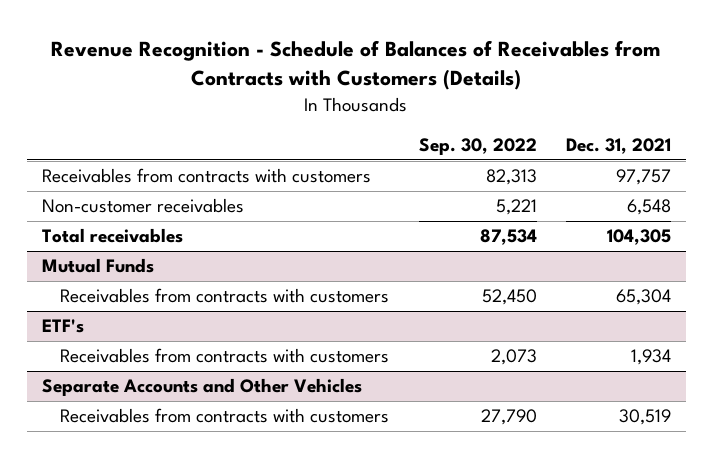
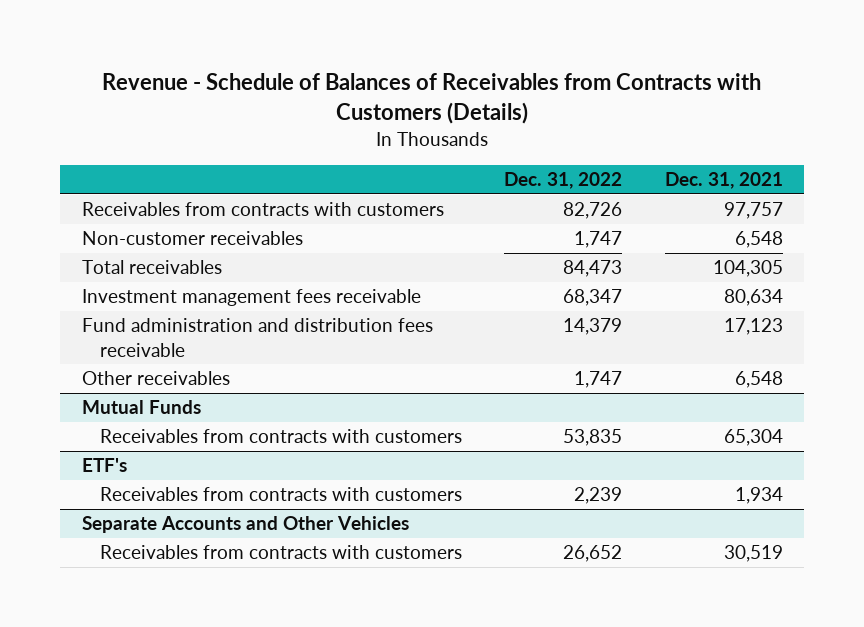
- Revenue Recognition - Schedule of Balances of Receivables from Contracts with Customers (Details)
+ Revenue - Schedule of Balances of Receivables from Contracts with Customers (Details)
- | Sep. 30, 2022 | Dec. 31, 2021
+ | Dec. 31, 2022 | Dec. 31, 2021
+ Investment management fees receivable | 68,347 | 80,634
+ Fund administration and distribution fees receivable | 14,379 | 17,123
+ Other receivables | 1,747 | 6,548

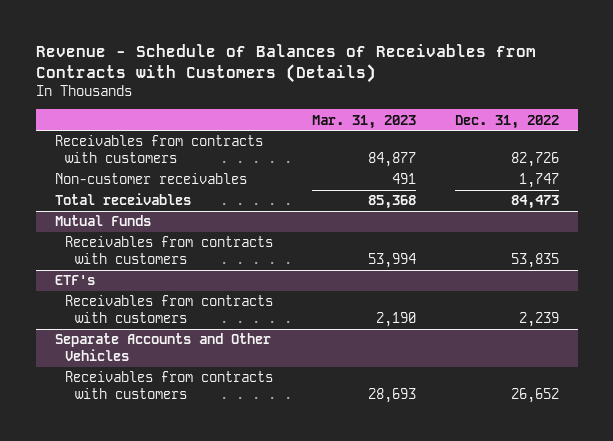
- | Dec. 31, 2022 | Dec. 31, 2021
+ | Mar. 31, 2023 | Dec. 31, 2022
- Investment management fees receivable | 68,347 | 80,634
- Fund administration and distribution fees receivable | 14,379 | 17,123
- Other receivables | 1,747 | 6,548

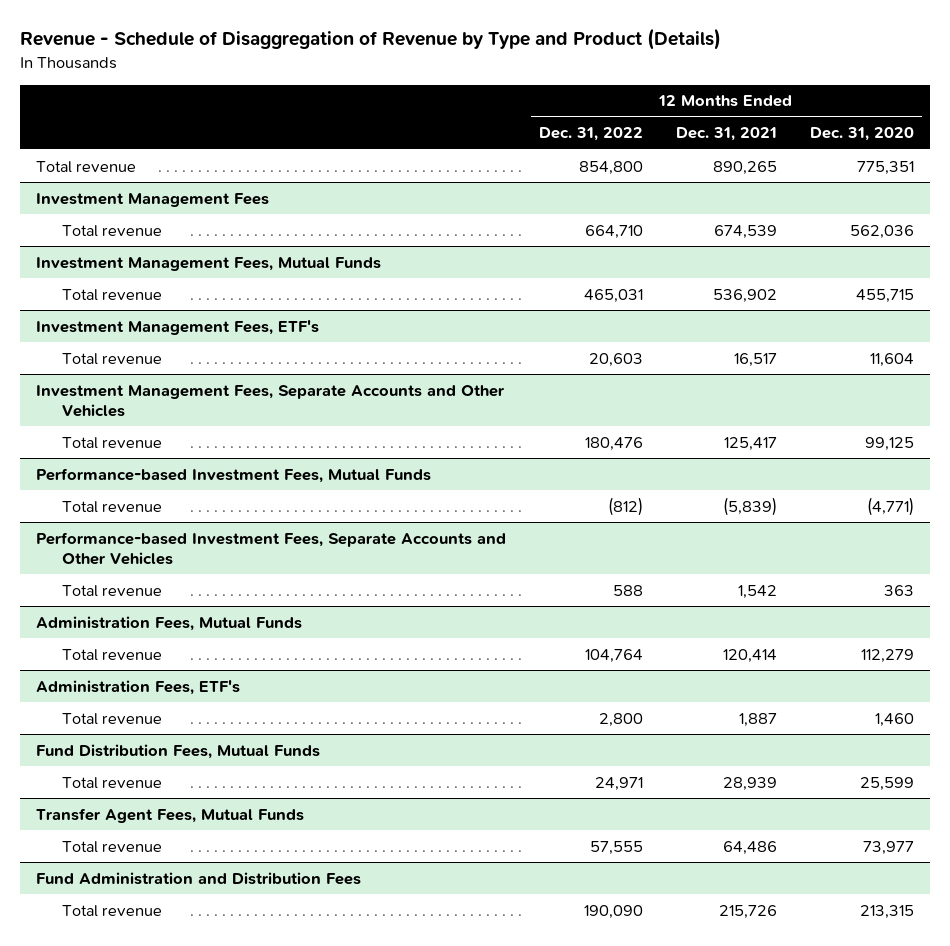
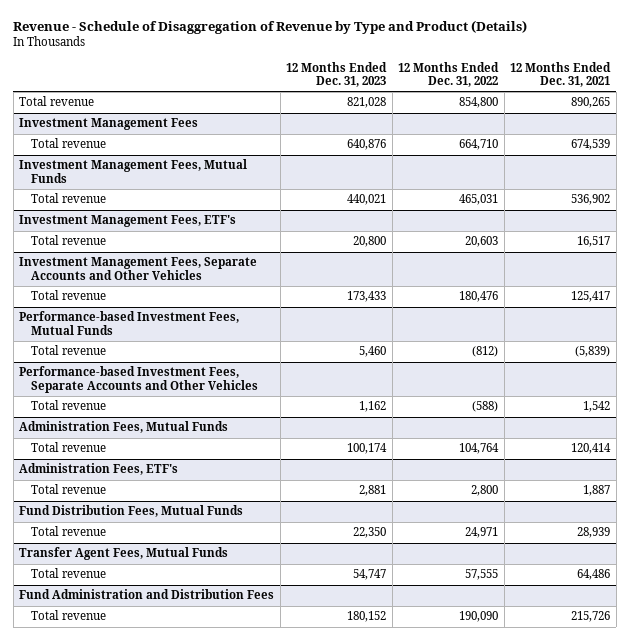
- | 12 Months Ended Dec. 31, 2022 | 12 Months Ended Dec. 31, 2021 | 12 Months Ended Dec. 31, 2020
+ | 12 Months Ended Dec. 31, 2023 | 12 Months Ended Dec. 31, 2022 | 12 Months Ended Dec. 31, 2021
@ Performance-based Investment Fees, Separate Accounts and Other Vehicles
- Total revenue | 588 | 1,542 | 363
+ Total revenue | 1,162 | (588) | 1,542

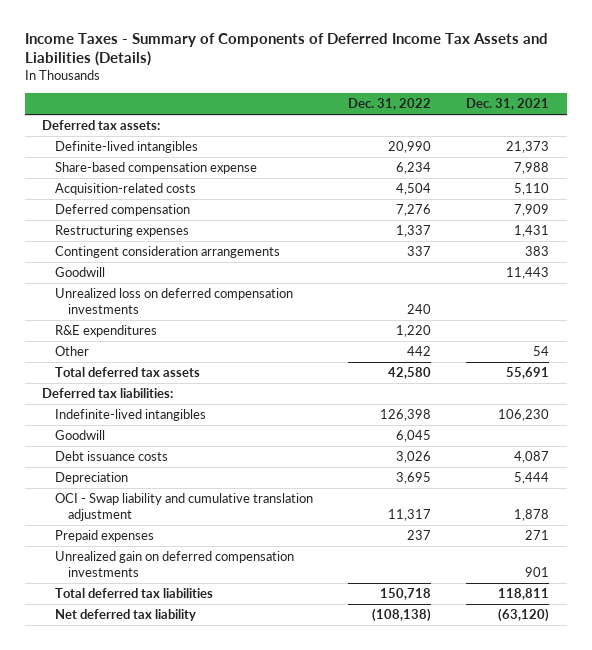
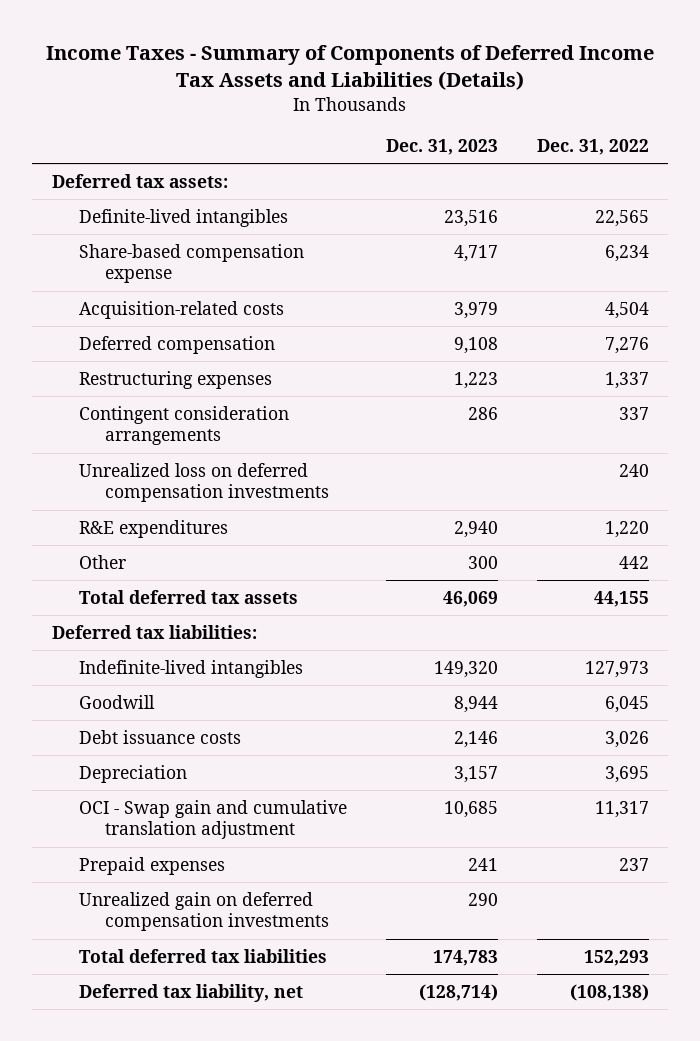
- | Dec. 31, 2022 | Dec. 31, 2021
+ | Dec. 31, 2023 | Dec. 31, 2022
- Definite-lived intangibles | 20,990 | 21,373
+ Definite-lived intangibles | 23,516 | 22,565
- Goodwill | | 11,443
- Total deferred tax assets | 42,580 | 55,691
+ Total deferred tax assets | 46,069 | 44,155
- Indefinite-lived intangibles | 126,398 | 106,230
+ Indefinite-lived intangibles | 149,320 | 127,973
- OCI - Swap liability and cumulative translation adjustment | 11,317 | 1,878
+ OCI - Swap gain and cumulative translation adjustment | 10,685 | 11,317
- Total deferred tax liabilities | 150,718 | 118,811
- Net deferred tax liability | (108,138) | (63,120)
+ Total deferred tax liabilities | 174,783 | 152,293
+ Deferred tax liability, net | (128,714) | (108,138)

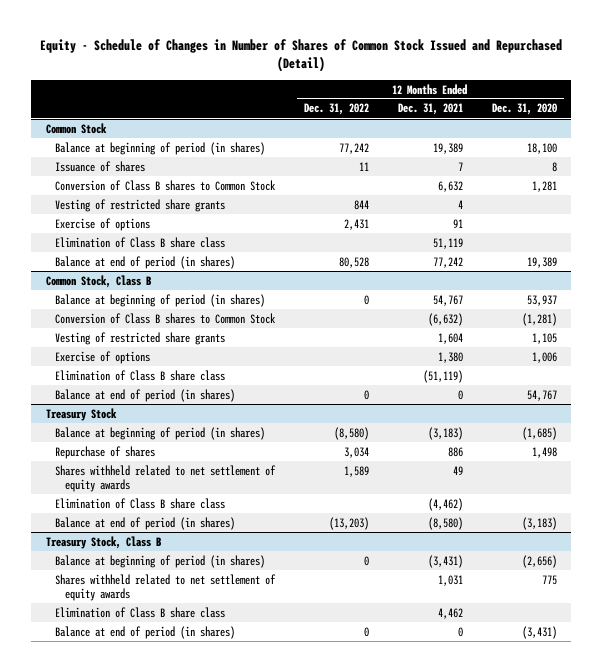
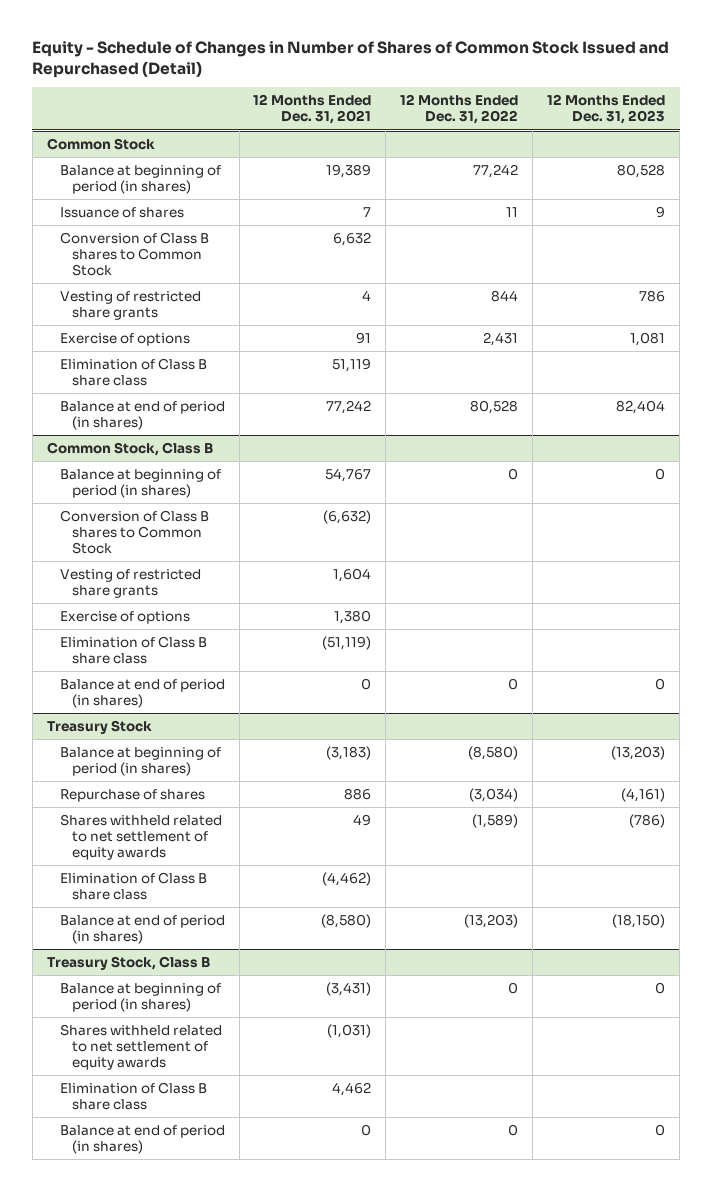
- | 12 Months Ended Dec. 31, 2022 | 12 Months Ended Dec. 31, 2021 | 12 Months Ended Dec. 31, 2020
+ | 12 Months Ended Dec. 31, 2021 | 12 Months Ended Dec. 31, 2022 | 12 Months Ended Dec. 31, 2023
@ Treasury Stock
- Repurchase of shares | 3,034 | 886 | 1,498
- Shares withheld related to net settlement of equity awards | 1,589 | 49 |
+ Repurchase of shares | 886 | (3,034) | (4,161)
+ Shares withheld related to net settlement of equity awards | 49 | (1,589) | (786)
@ Treasury Stock, Class B
- Shares withheld related to net settlement of equity awards | | 1,031 | 775
+ Shares withheld related to net settlement of equity awards | (1,031) | |

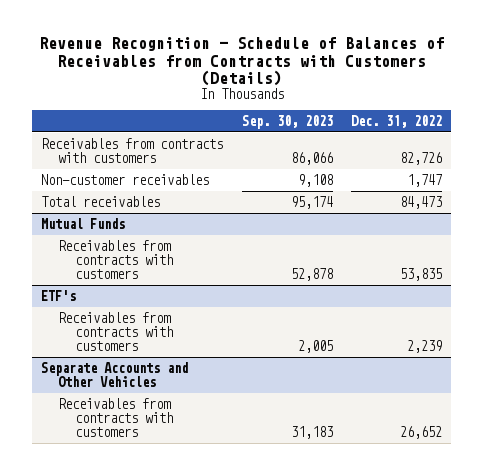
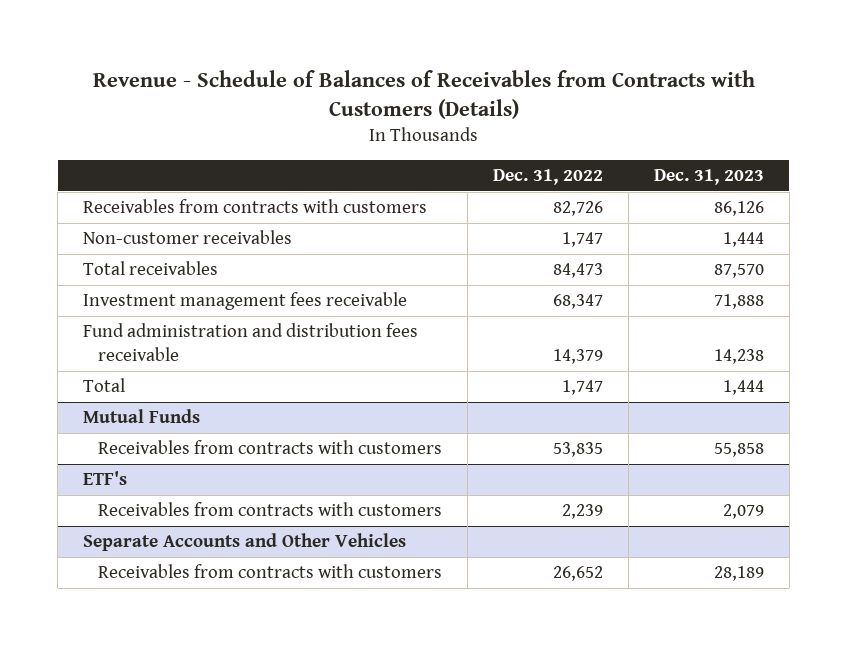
- Revenue Recognition - Schedule of Balances of Receivables from Contracts with Customers (Details)
+ Revenue - Schedule of Balances of Receivables from Contracts with Customers (Details)
- | Sep. 30, 2023 | Dec. 31, 2022
+ | Dec. 31, 2022 | Dec. 31, 2023
+ Investment management fees receivable | 68,347 | 71,888
+ Fund administration and distribution fees receivable | 14,379 | 14,238
+ Total | 1,747 | 1,444

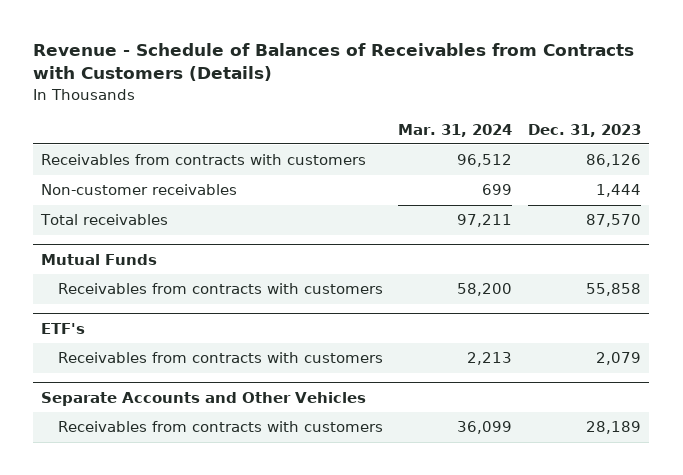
- | Dec. 31, 2022 | Dec. 31, 2023
+ | Mar. 31, 2024 | Dec. 31, 2023
- Investment management fees receivable | 68,347 | 71,888
- Fund administration and distribution fees receivable | 14,379 | 14,238
- Total | 1,747 | 1,444

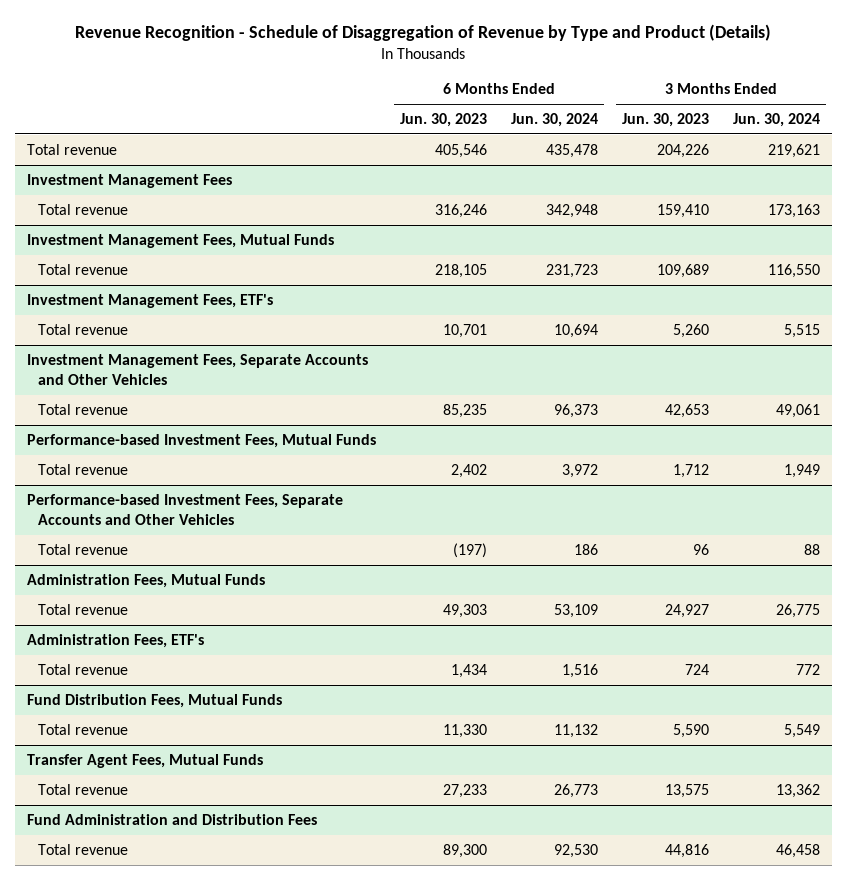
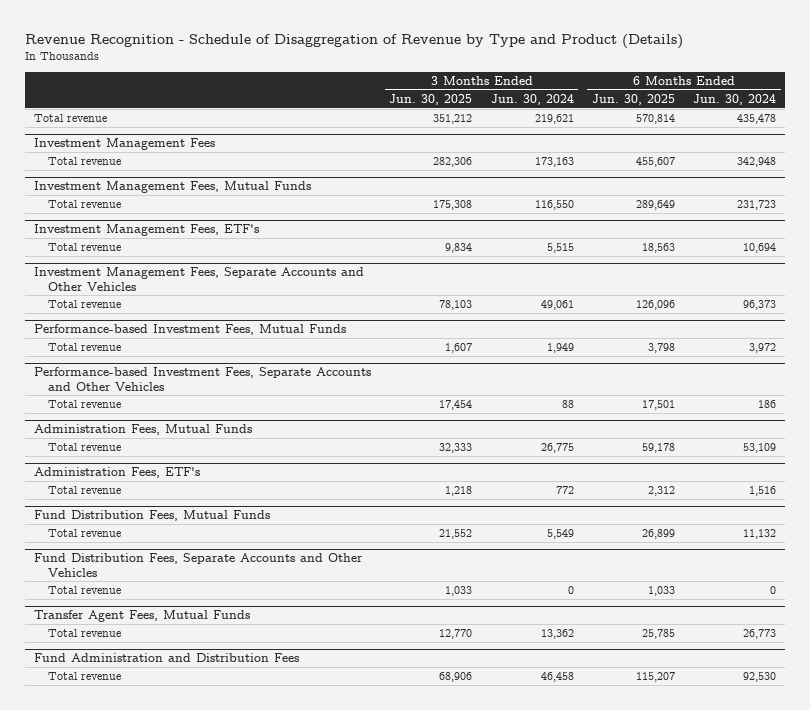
- | 6 Months Ended Jun. 30, 2023 | 6 Months Ended Jun. 30, 2024 | 3 Months Ended Jun. 30, 2023 | 3 Months Ended Jun. 30, 2024
+ | 3 Months Ended Jun. 30, 2025 | 3 Months Ended Jun. 30, 2024 | 6 Months Ended Jun. 30, 2025 | 6 Months Ended Jun. 30, 2024
+ Fund Distribution Fees, Separate Accounts and Other Vehicles
+ Total revenue | 1,033 | 0 | 1,033 | 0

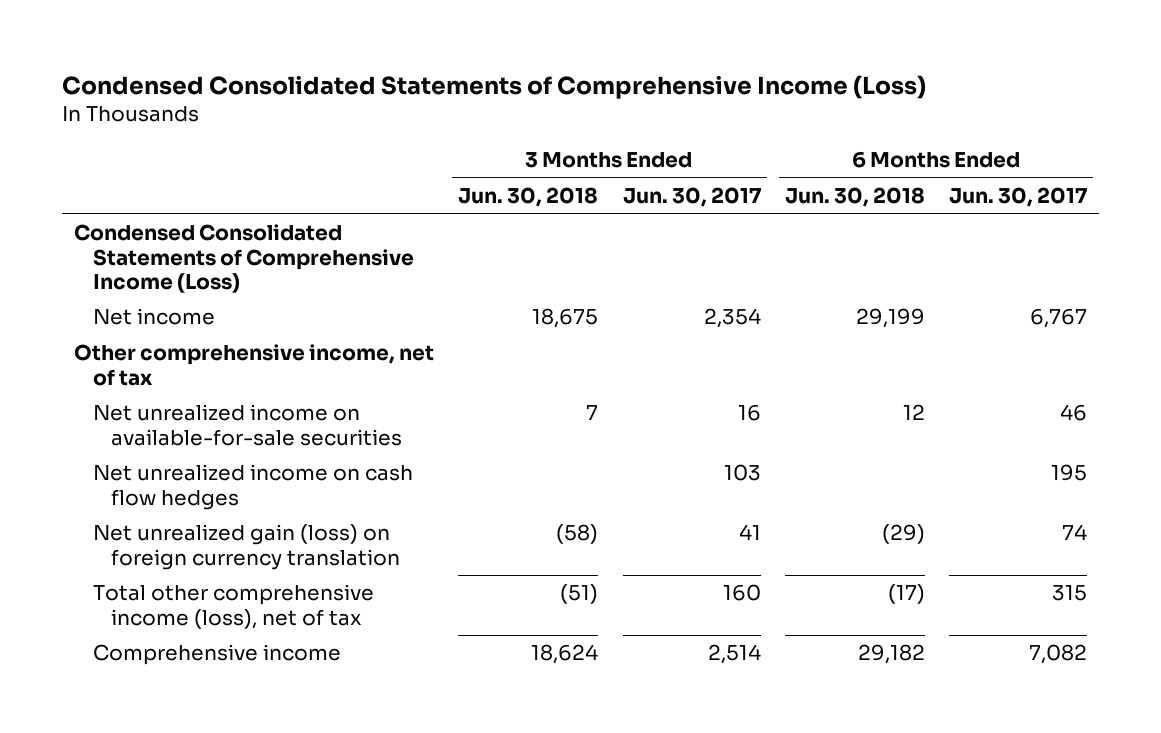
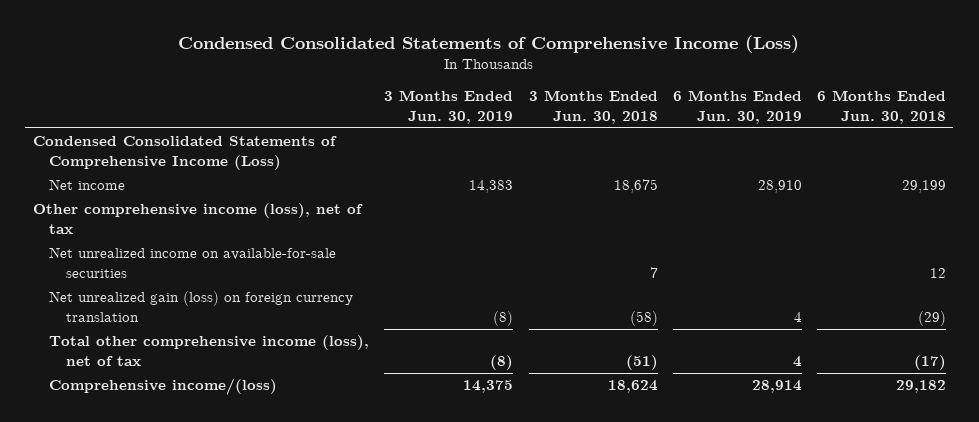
- | 3 Months Ended Jun. 30, 2018 | 3 Months Ended Jun. 30, 2017 | 6 Months Ended Jun. 30, 2018 | 6 Months Ended Jun. 30, 2017
+ | 3 Months Ended Jun. 30, 2019 | 3 Months Ended Jun. 30, 2018 | 6 Months Ended Jun. 30, 2019 | 6 Months Ended Jun. 30, 2018
- Other comprehensive income, net of tax
+ Other comprehensive income (loss), net of tax
- Net unrealized income on cash flow hedges | | 103 | | 195
- Comprehensive income | 18,624 | 2,514 | 29,182 | 7,082
+ Comprehensive income/(loss) | 14,375 | 18,624 | 28,914 | 29,182

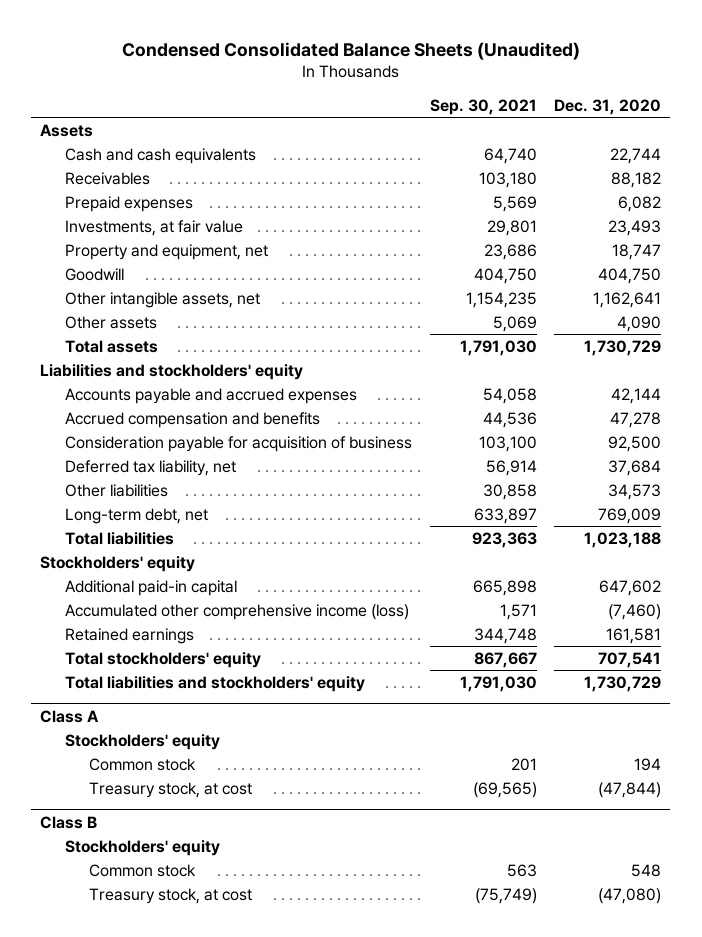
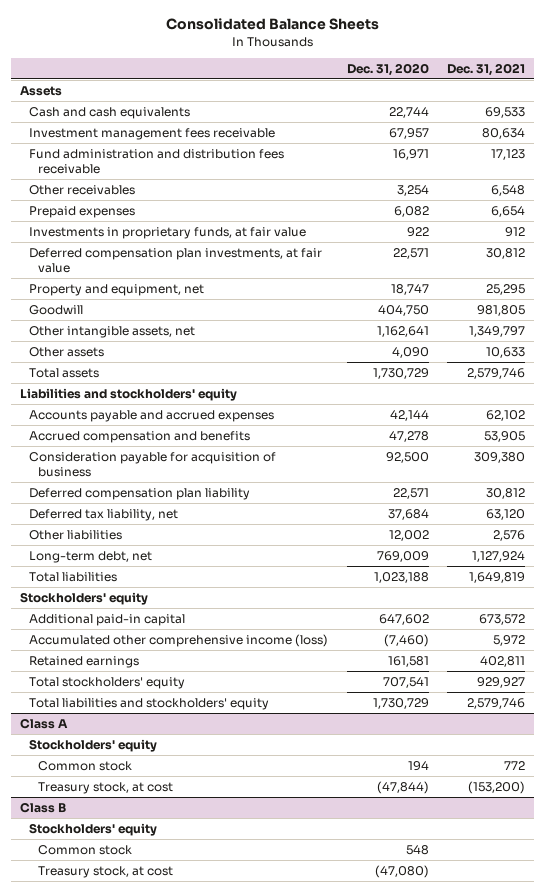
- Condensed Consolidated Balance Sheets (Unaudited)
+ Consolidated Balance Sheets
- | Sep. 30, 2021 | Dec. 31, 2020
+ | Dec. 31, 2020 | Dec. 31, 2021
- Receivables | 103,180 | 88,182
+ Investment management fees receivable | 67,957 | 80,634
+ Fund administration and distribution fees receivable | 16,971 | 17,123
+ Other receivables | 3,254 | 6,548
- Investments, at fair value | 29,801 | 23,493
+ Investments in proprietary funds, at fair value | 922 | 912
+ Deferred compensation plan investments, at fair value | 22,571 | 30,812
+ Deferred compensation plan liability | 22,571 | 30,812
- Other liabilities | 30,858 | 34,573
+ Other liabilities | 12,002 | 2,576

